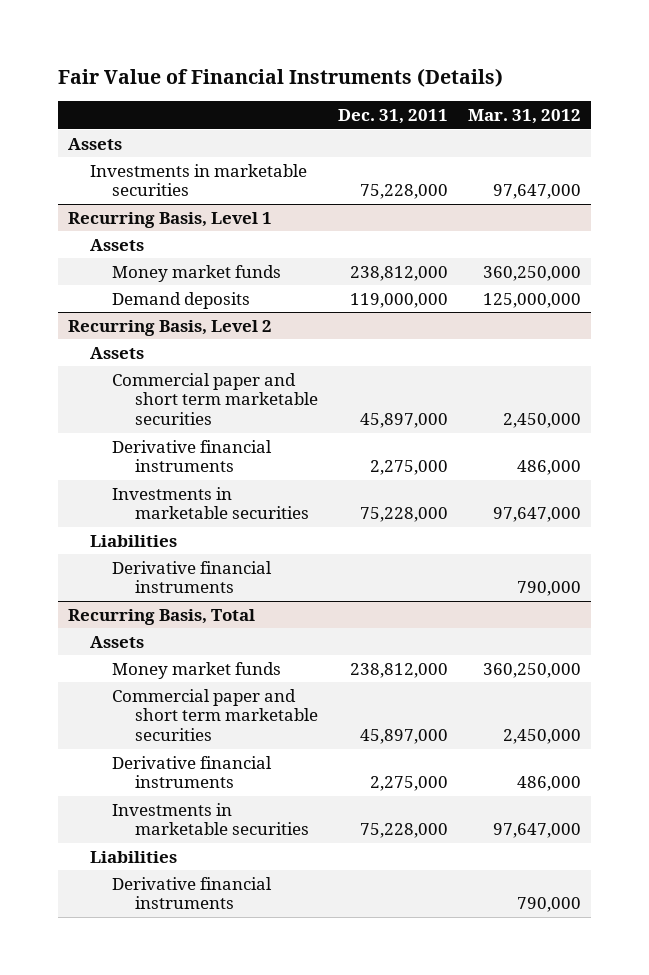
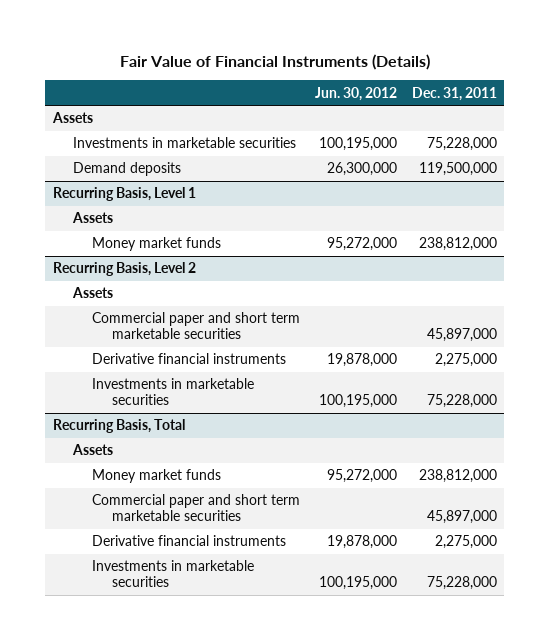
- | Dec. 31, 2011 | Mar. 31, 2012
+ | Jun. 30, 2012 | Dec. 31, 2011
+ Demand deposits | 26,300,000 | 119,500,000
@ Recurring Basis, Level 1
- Demand deposits | 119,000,000 | 125,000,000
@ Recurring Basis, Level 2
- Liabilities
- Derivative financial instruments | | 790,000
@ Recurring Basis, Total
- Liabilities
- Derivative financial instruments | | 790,000

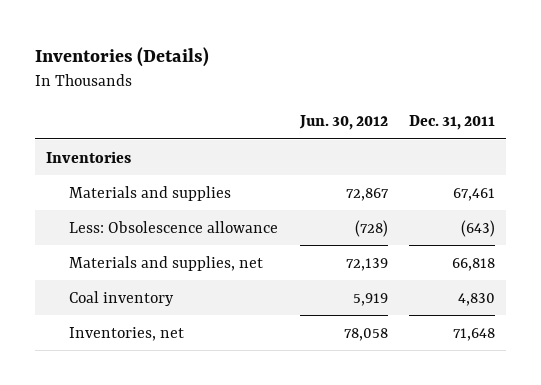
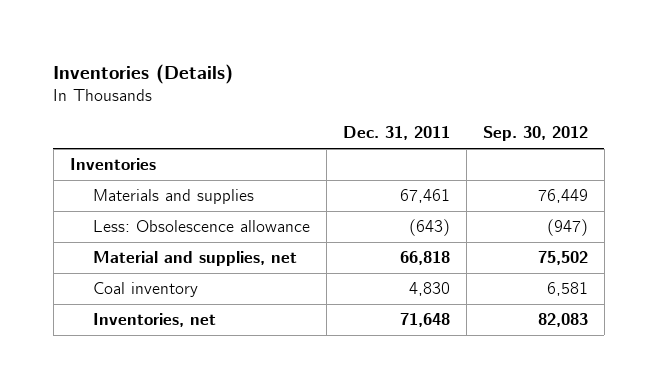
- | Jun. 30, 2012 | Dec. 31, 2011
+ | Dec. 31, 2011 | Sep. 30, 2012
- Materials and supplies, net | 72,139 | 66,818
+ Material and supplies, net | 66,818 | 75,502

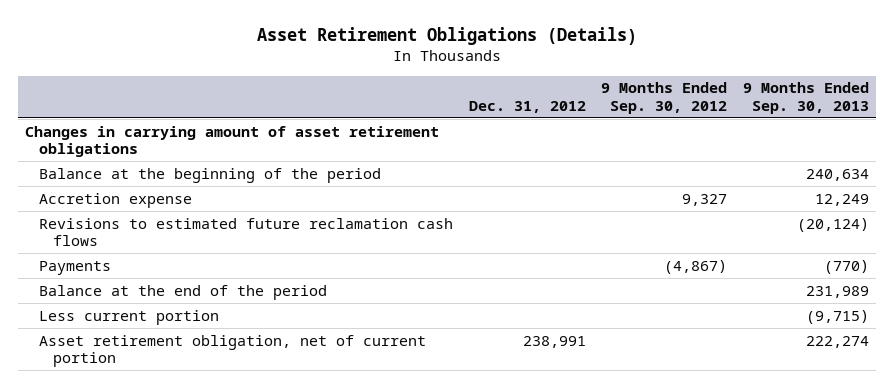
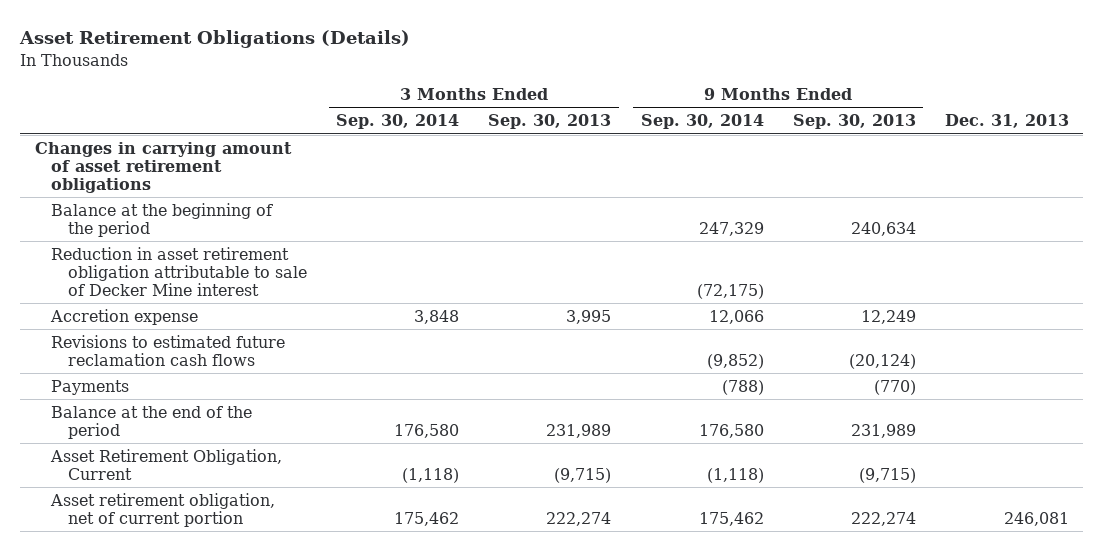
- | Dec. 31, 2012 | 9 Months Ended Sep. 30, 2012 | 9 Months Ended Sep. 30, 2013
+ | 3 Months Ended Sep. 30, 2014 | 3 Months Ended Sep. 30, 2013 | 9 Months Ended Sep. 30, 2014 | 9 Months Ended Sep. 30, 2013 | Dec. 31, 2013
+ Reduction in asset retirement obligation attributable to sale of Decker Mine interest | | | (72,175) | |
- Less current portion | | | (9,715)
+ Asset Retirement Obligation, Current | (1,118) | (9,715) | (1,118) | (9,715) |

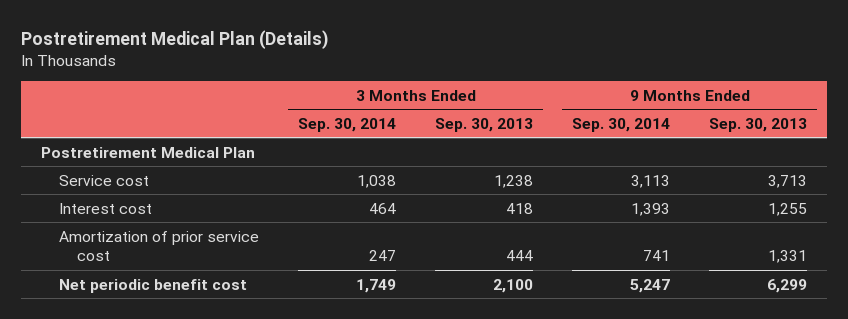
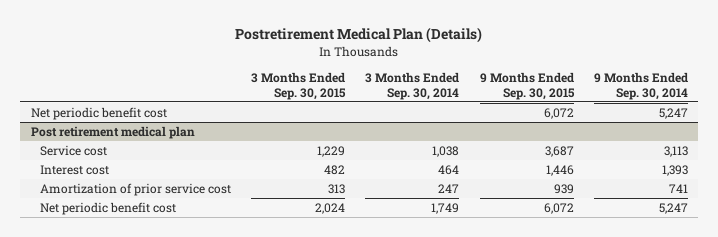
- | 3 Months Ended Sep. 30, 2014 | 3 Months Ended Sep. 30, 2013 | 9 Months Ended Sep. 30, 2014 | 9 Months Ended Sep. 30, 2013
+ | 3 Months Ended Sep. 30, 2015 | 3 Months Ended Sep. 30, 2014 | 9 Months Ended Sep. 30, 2015 | 9 Months Ended Sep. 30, 2014
- Postretirement Medical Plan
+ Net periodic benefit cost | | | 6,072 | 5,247
+ Post retirement medical plan

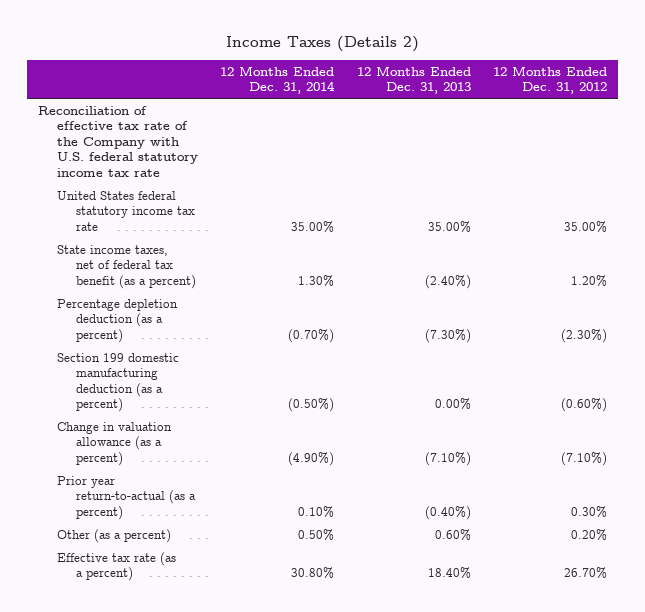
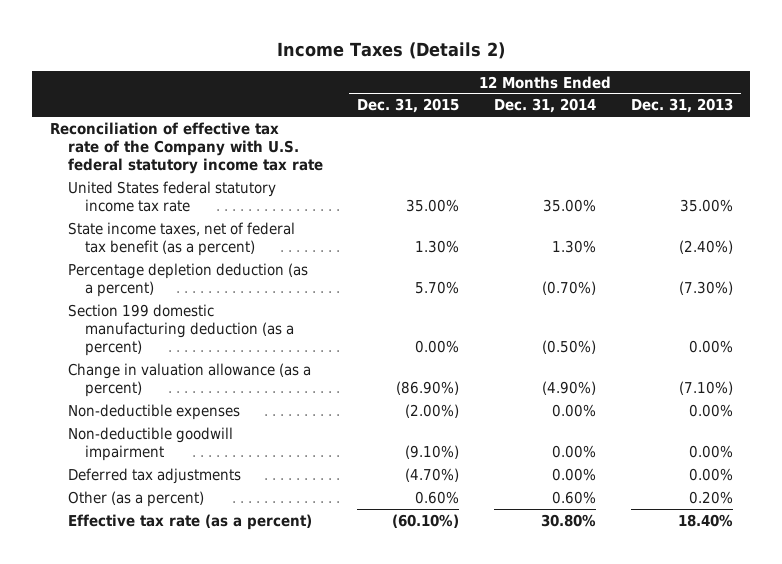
- | 12 Months Ended Dec. 31, 2014 | 12 Months Ended Dec. 31, 2013 | 12 Months Ended Dec. 31, 2012
+ | 12 Months Ended Dec. 31, 2015 | 12 Months Ended Dec. 31, 2014 | 12 Months Ended Dec. 31, 2013
- Prior year return-to-actual (as a percent) | 0.10% | (0.40%) | 0.30%
- Other (as a percent) | 0.50% | 0.60% | 0.20%
+ Non-deductible expenses | (2.00%) | 0.00% | 0.00%
+ Non-deductible goodwill impairment | (9.10%) | 0.00% | 0.00%
+ Deferred tax adjustments | (4.70%) | 0.00% | 0.00%
+ Other (as a percent) | 0.60% | 0.60% | 0.20%

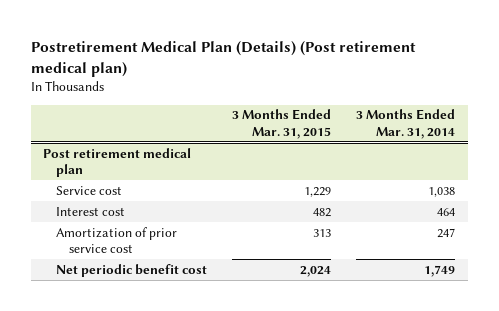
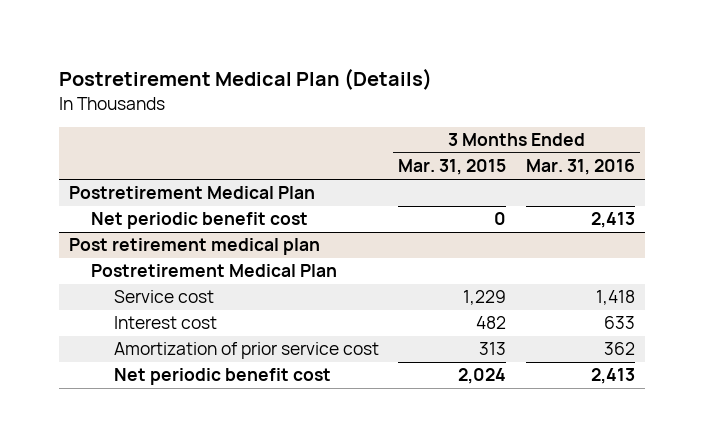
- Postretirement Medical Plan (Details) (Post retirement medical plan)
+ Postretirement Medical Plan (Details)
- | 3 Months Ended Mar. 31, 2015 | 3 Months Ended Mar. 31, 2014
+ | 3 Months Ended Mar. 31, 2015 | 3 Months Ended Mar. 31, 2016
+ Postretirement Medical Plan
+ Net periodic benefit cost | 0 | 2,413
@ Post retirement medical plan
+ Postretirement Medical Plan

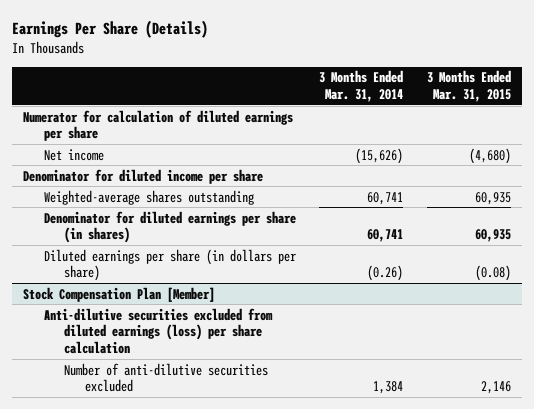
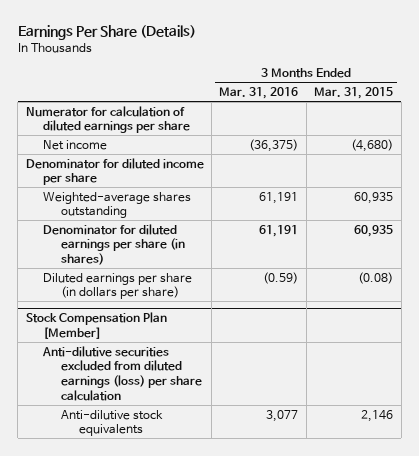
- | 3 Months Ended Mar. 31, 2014 | 3 Months Ended Mar. 31, 2015
+ | 3 Months Ended Mar. 31, 2016 | 3 Months Ended Mar. 31, 2015
@ Stock Compensation Plan [Member]
- Number of anti-dilutive securities excluded | 1,384 | 2,146
+ Anti-dilutive stock equivalents | 3,077 | 2,146

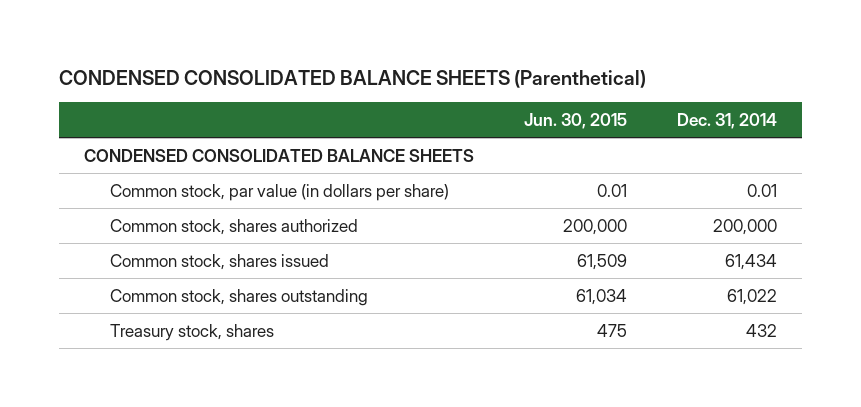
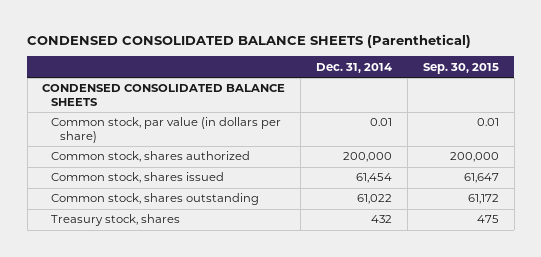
- | Jun. 30, 2015 | Dec. 31, 2014
+ | Dec. 31, 2014 | Sep. 30, 2015
- Common stock, shares issued | 61,509 | 61,434
+ Common stock, shares issued | 61,454 | 61,647

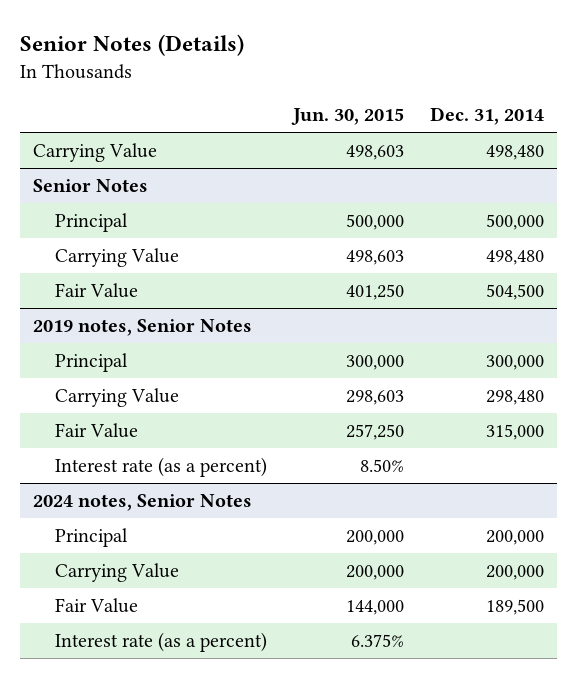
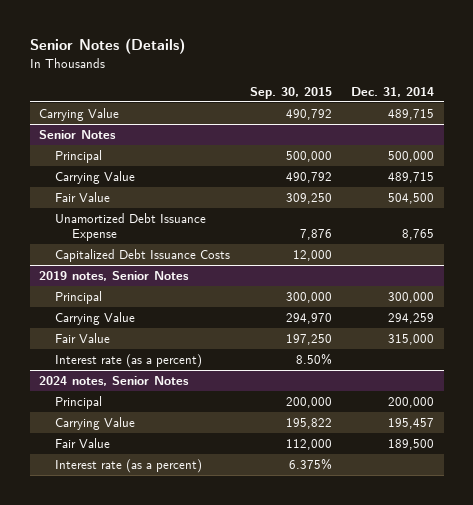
- | Jun. 30, 2015 | Dec. 31, 2014
+ | Sep. 30, 2015 | Dec. 31, 2014
- Carrying Value | 498,603 | 498,480
+ Carrying Value | 490,792 | 489,715
@ Senior Notes
- Carrying Value | 498,603 | 498,480
+ Carrying Value | 490,792 | 489,715
+ Unamortized Debt Issuance Expense | 7,876 | 8,765
+ Capitalized Debt Issuance Costs | 12,000 |
@ 2019 notes, Senior Notes
- Carrying Value | 298,603 | 298,480
+ Carrying Value | 294,970 | 294,259
@ 2024 notes, Senior Notes
- Carrying Value | 200,000 | 200,000
+ Carrying Value | 195,822 | 195,457

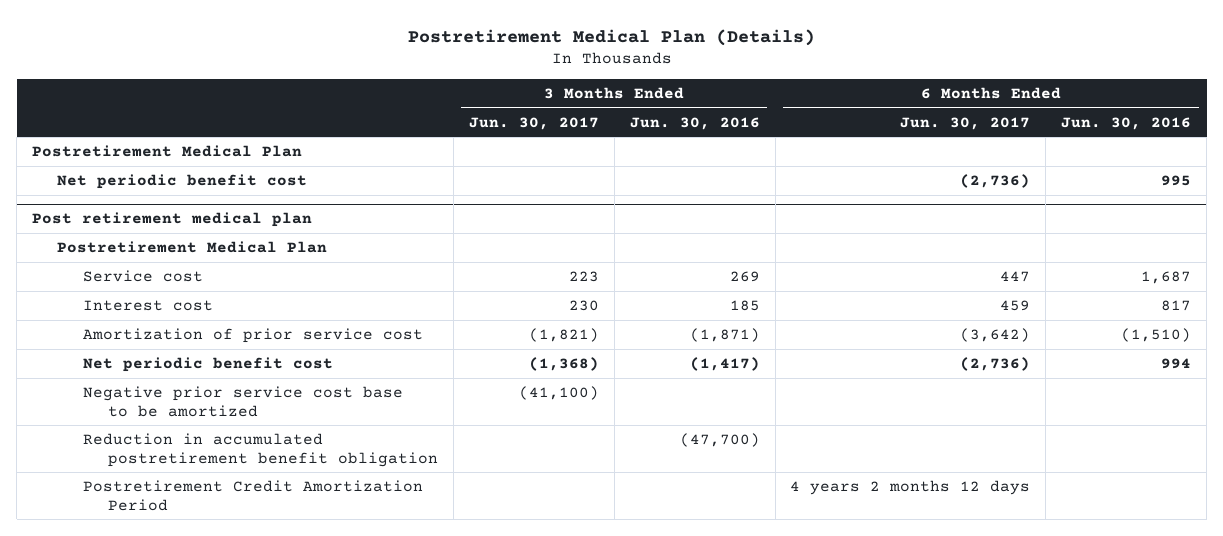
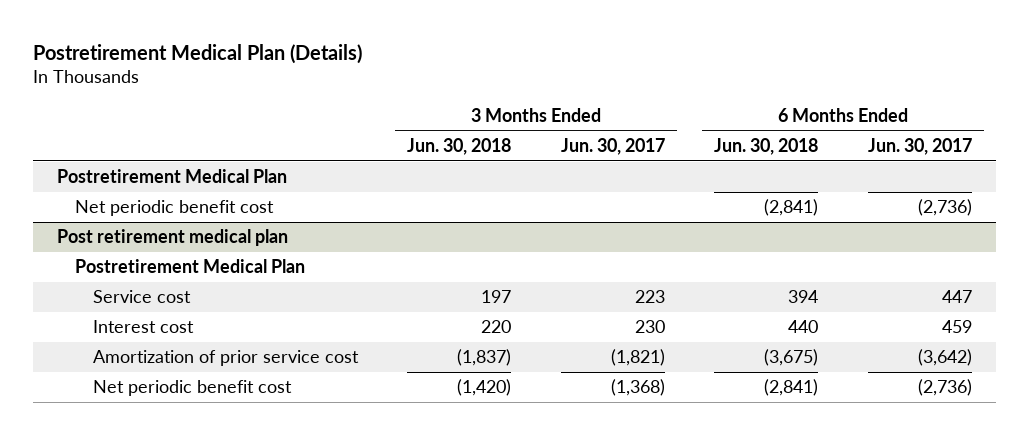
- | 3 Months Ended Jun. 30, 2017 | 3 Months Ended Jun. 30, 2016 | 6 Months Ended Jun. 30, 2017 | 6 Months Ended Jun. 30, 2016
+ | 3 Months Ended Jun. 30, 2018 | 3 Months Ended Jun. 30, 2017 | 6 Months Ended Jun. 30, 2018 | 6 Months Ended Jun. 30, 2017
@ Post retirement medical plan
- Negative prior service cost base to be amortized | (41,100) | | |
- Reduction in accumulated postretirement benefit obligation | | (47,700) | |
- Postretirement Credit Amortization Period | | | 4 years 2 months 12 days |

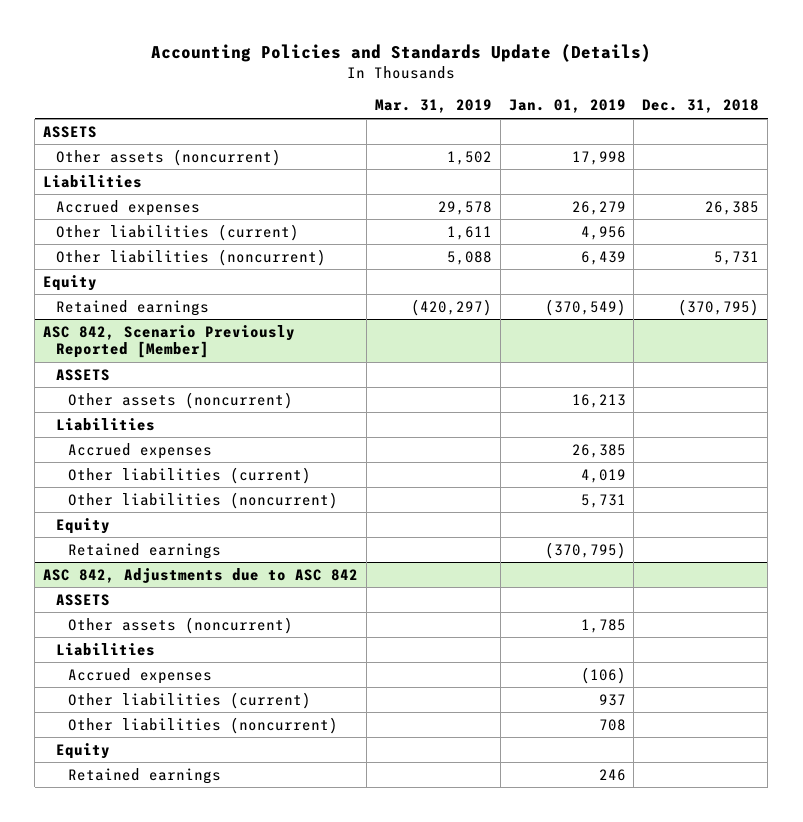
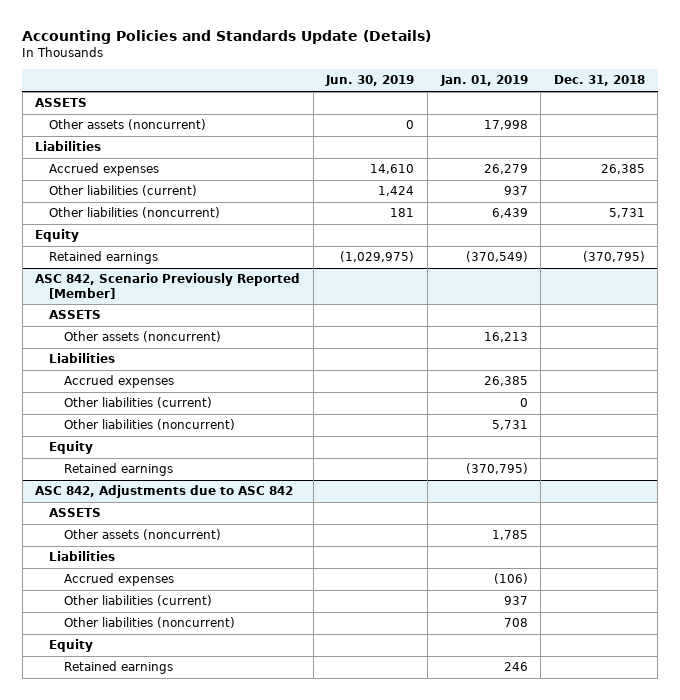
- | Mar. 31, 2019 | Jan. 01, 2019 | Dec. 31, 2018
+ | Jun. 30, 2019 | Jan. 01, 2019 | Dec. 31, 2018
- Other liabilities (current) | 1,611 | 4,956 |
+ Other liabilities (current) | 1,424 | 937 |
@ ASC 842, Scenario Previously Reported [Member]
- Other liabilities (current) | | 4,019 |
+ Other liabilities (current) | | 0 |

